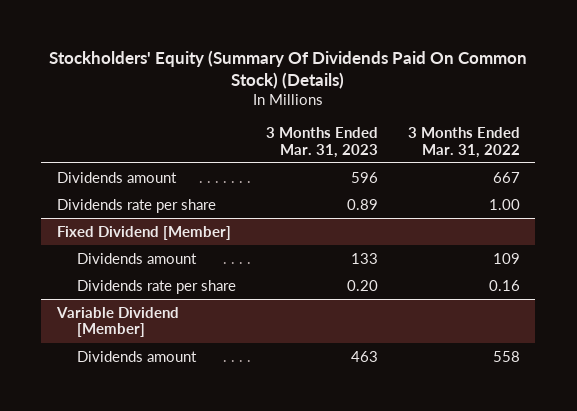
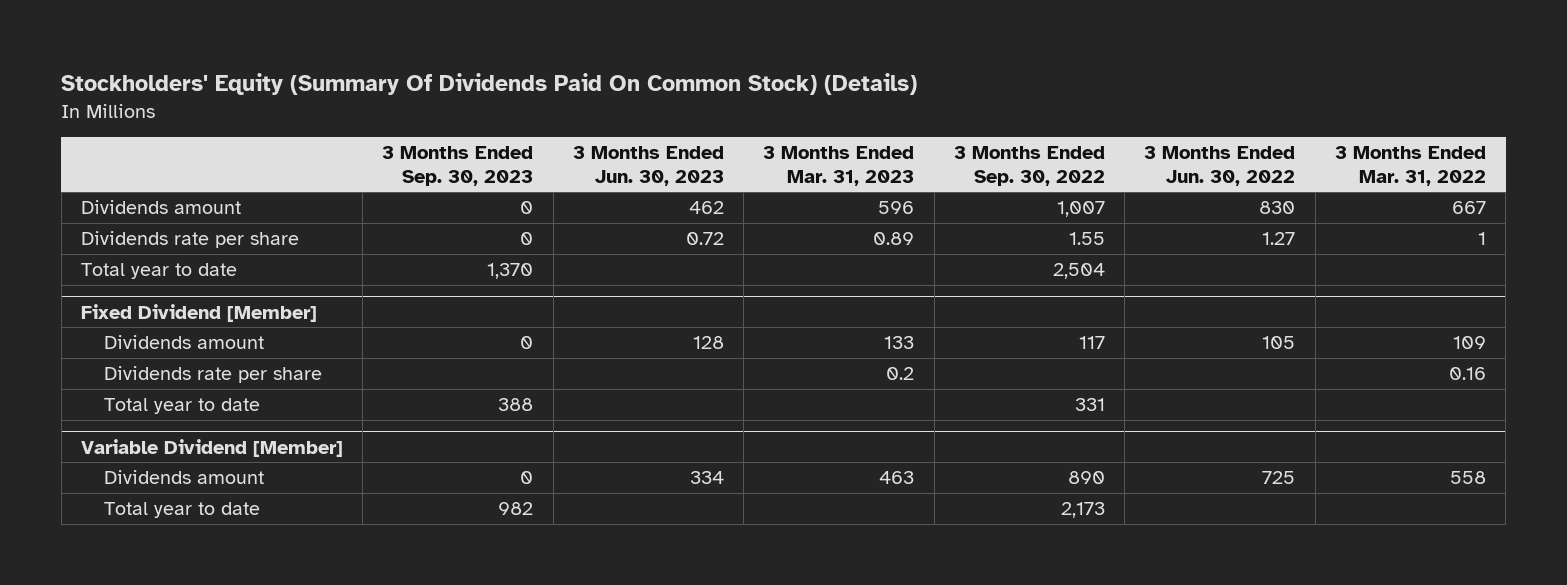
- | 3 Months Ended Mar. 31, 2023 | 3 Months Ended Mar. 31, 2022
+ | 3 Months Ended Sep. 30, 2023 | 3 Months Ended Jun. 30, 2023 | 3 Months Ended Mar. 31, 2023 | 3 Months Ended Sep. 30, 2022 | 3 Months Ended Jun. 30, 2022 | 3 Months Ended Mar. 31, 2022
- Dividends rate per share | 0.89 | 1.00
+ Dividends rate per share | 0 | 0.72 | 0.89 | 1.55 | 1.27 | 1
+ Total year to date | 1,370 | | | 2,504 | |
@ Fixed Dividend [Member]
- Dividends rate per share | 0.20 | 0.16
+ Dividends rate per share | | | 0.2 | | | 0.16
+ Total year to date | 388 | | | 331 | |
@ Variable Dividend [Member]
+ Total year to date | 982 | | | 2,173 | |

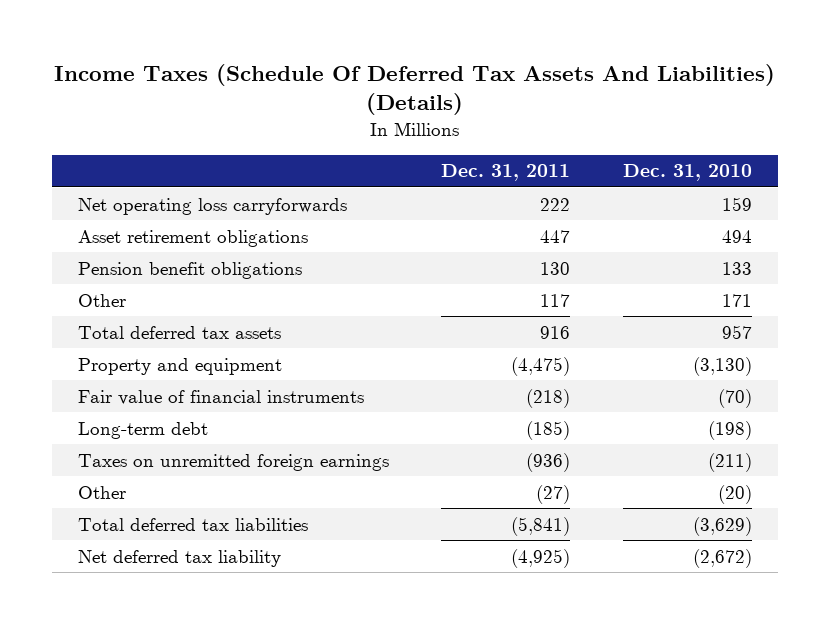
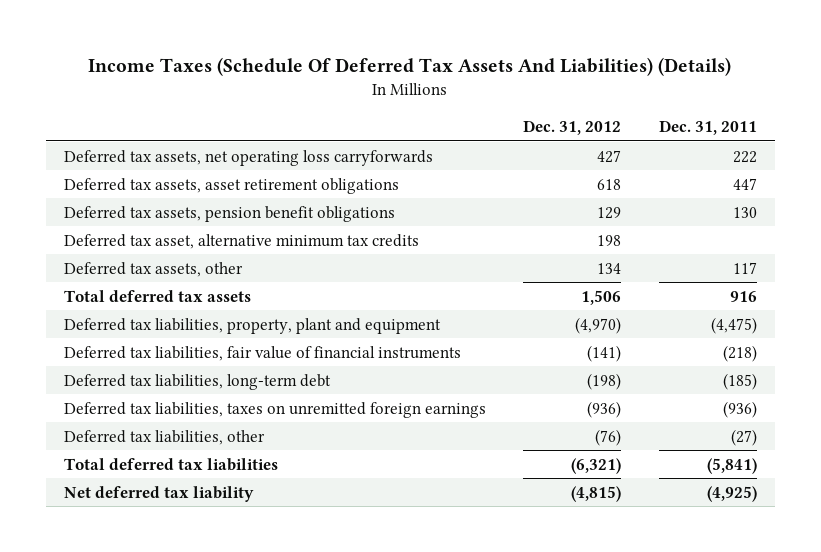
- | Dec. 31, 2011 | Dec. 31, 2010
+ | Dec. 31, 2012 | Dec. 31, 2011
- Net operating loss carryforwards | 222 | 159
- Asset retirement obligations | 447 | 494
- Pension benefit obligations | 130 | 133
- Other | 117 | 171
+ Deferred tax assets, net operating loss carryforwards | 427 | 222
+ Deferred tax assets, asset retirement obligations | 618 | 447
+ Deferred tax assets, pension benefit obligations | 129 | 130
+ Deferred tax asset, alternative minimum tax credits | 198 |
+ Deferred tax assets, other | 134 | 117
- Property and equipment | (4,475) | (3,130)
- Fair value of financial instruments | (218) | (70)
- Long-term debt | (185) | (198)
- Taxes on unremitted foreign earnings | (936) | (211)
- Other | (27) | (20)
+ Deferred tax liabilities, property, plant and equipment | (4,970) | (4,475)
+ Deferred tax liabilities, fair value of financial instruments | (141) | (218)
+ Deferred tax liabilities, long-term debt | (198) | (185)
+ Deferred tax liabilities, taxes on unremitted foreign earnings | (936) | (936)
+ Deferred tax liabilities, other | (76) | (27)

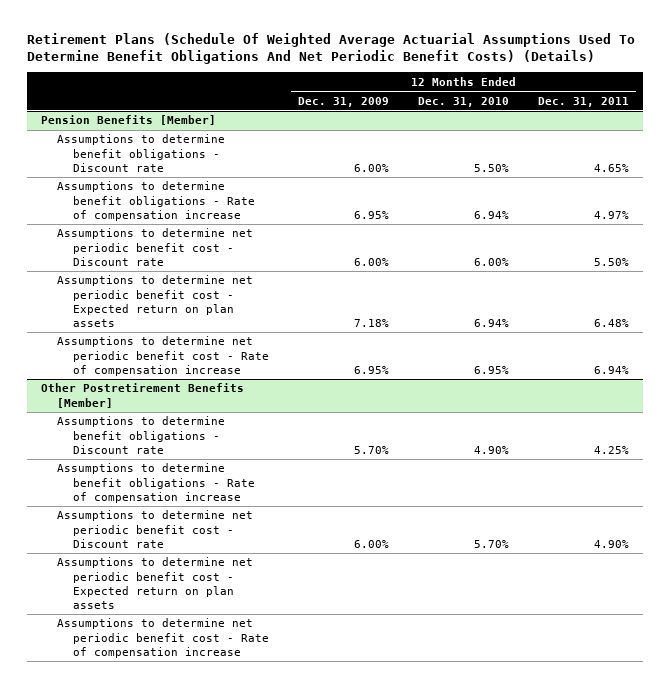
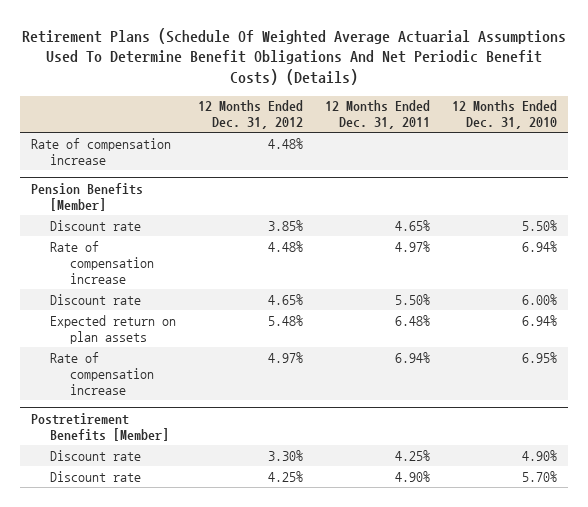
- | 12 Months Ended Dec. 31, 2009 | 12 Months Ended Dec. 31, 2010 | 12 Months Ended Dec. 31, 2011
+ | 12 Months Ended Dec. 31, 2012 | 12 Months Ended Dec. 31, 2011 | 12 Months Ended Dec. 31, 2010
+ Rate of compensation increase | 4.48% | |
@ Pension Benefits [Member]
- Assumptions to determine benefit obligations - Discount rate | 6.00% | 5.50% | 4.65%
- Assumptions to determine benefit obligations - Rate of compensation increase | 6.95% | 6.94% | 4.97%
- Assumptions to determine net periodic benefit cost - Discount rate | 6.00% | 6.00% | 5.50%
- Assumptions to determine net periodic benefit cost - Expected return on plan assets | 7.18% | 6.94% | 6.48%
- Assumptions to determine net periodic benefit cost - Rate of compensation increase | 6.95% | 6.95% | 6.94%
- Other Postretirement Benefits [Member]
- Assumptions to determine benefit obligations - Discount rate | 5.70% | 4.90% | 4.25%
- Assumptions to determine benefit obligations - Rate of compensation increase
- Assumptions to determine net periodic benefit cost - Discount rate | 6.00% | 5.70% | 4.90%
- Assumptions to determine net periodic benefit cost - Expected return on plan assets
- Assumptions to determine net periodic benefit cost - Rate of compensation increase
@ Pension Benefits [Member]
+ Discount rate | 3.85% | 4.65% | 5.50%
+ Rate of compensation increase | 4.48% | 4.97% | 6.94%
+ Discount rate | 4.65% | 5.50% | 6.00%
+ Expected return on plan assets | 5.48% | 6.48% | 6.94%
+ Rate of compensation increase | 4.97% | 6.94% | 6.95%
+ Postretirement Benefits [Member]
+ Discount rate | 3.30% | 4.25% | 4.90%
+ Discount rate | 4.25% | 4.90% | 5.70%

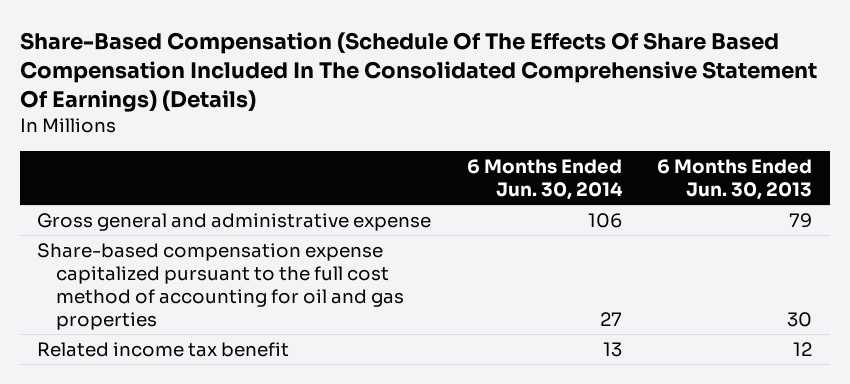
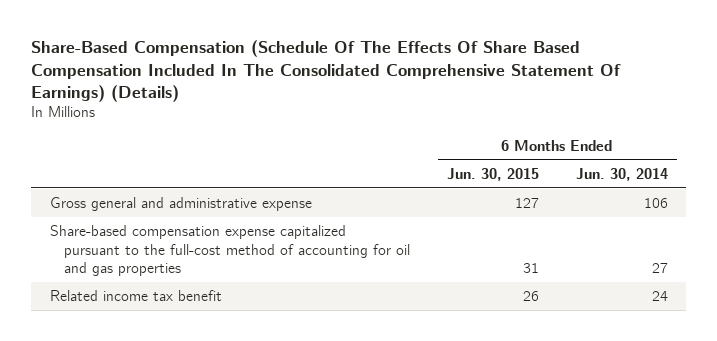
- | 6 Months Ended Jun. 30, 2014 | 6 Months Ended Jun. 30, 2013
+ | 6 Months Ended Jun. 30, 2015 | 6 Months Ended Jun. 30, 2014
- Share-based compensation expense capitalized pursuant to the full cost method of accounting for oil and gas properties | 27 | 30
- Related income tax benefit | 13 | 12
+ Share-based compensation expense capitalized pursuant to the full-cost method of accounting for oil and gas properties | 31 | 27
+ Related income tax benefit | 26 | 24

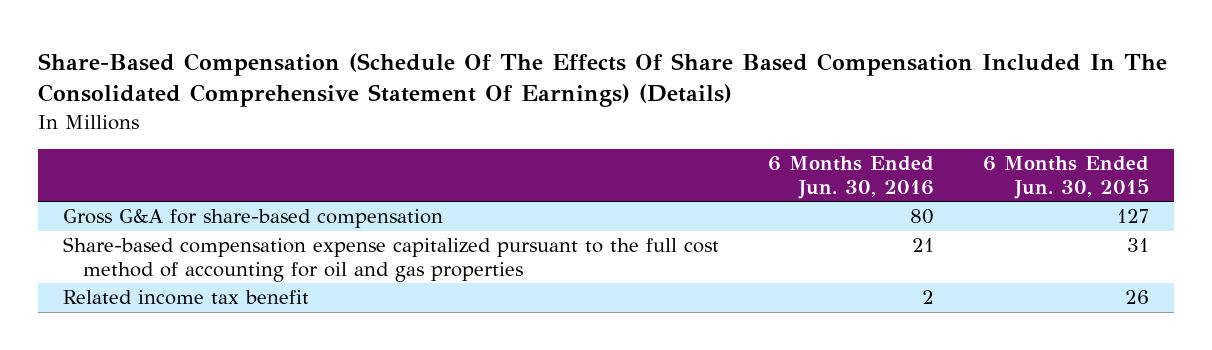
- | 6 Months Ended Jun. 30, 2015 | 6 Months Ended Jun. 30, 2014
+ | 6 Months Ended Jun. 30, 2016 | 6 Months Ended Jun. 30, 2015
- Gross general and administrative expense | 127 | 106
- Share-based compensation expense capitalized pursuant to the full-cost method of accounting for oil and gas properties | 31 | 27
+ Gross G&A for share-based compensation | 80 | 127
+ Share-based compensation expense capitalized pursuant to the full cost method of accounting for oil and gas properties | 21 | 31

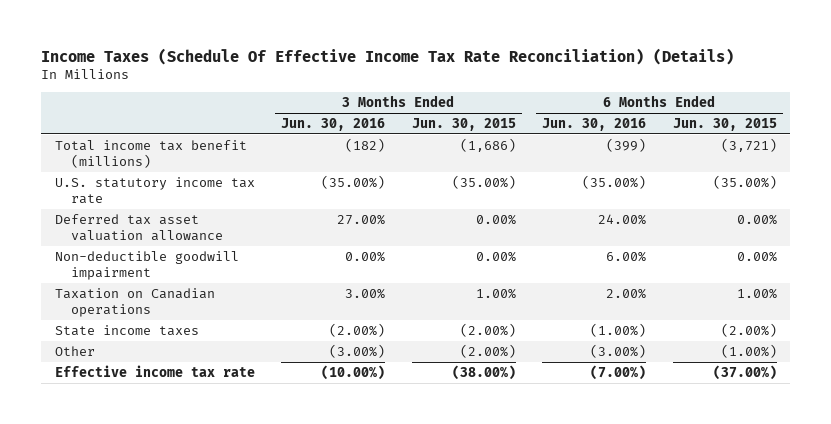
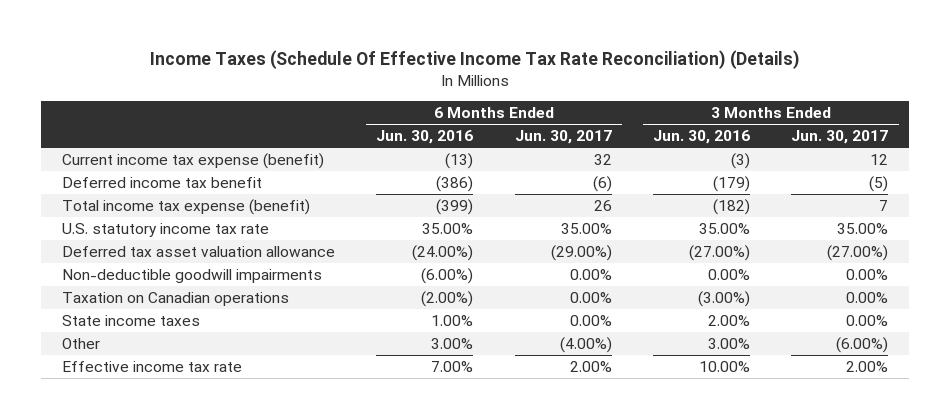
- | 3 Months Ended Jun. 30, 2016 | 3 Months Ended Jun. 30, 2015 | 6 Months Ended Jun. 30, 2016 | 6 Months Ended Jun. 30, 2015
+ | 6 Months Ended Jun. 30, 2016 | 6 Months Ended Jun. 30, 2017 | 3 Months Ended Jun. 30, 2016 | 3 Months Ended Jun. 30, 2017
- Total income tax benefit (millions) | (182) | (1,686) | (399) | (3,721)
- U.S. statutory income tax rate | (35.00%) | (35.00%) | (35.00%) | (35.00%)
- Deferred tax asset valuation allowance | 27.00% | 0.00% | 24.00% | 0.00%
- Non-deductible goodwill impairment | 0.00% | 0.00% | 6.00% | 0.00%
- Taxation on Canadian operations | 3.00% | 1.00% | 2.00% | 1.00%
- State income taxes | (2.00%) | (2.00%) | (1.00%) | (2.00%)
- Other | (3.00%) | (2.00%) | (3.00%) | (1.00%)
- Effective income tax rate | (10.00%) | (38.00%) | (7.00%) | (37.00%)
+ Current income tax expense (benefit) | (13) | 32 | (3) | 12
+ Deferred income tax benefit | (386) | (6) | (179) | (5)
+ Total income tax expense (benefit) | (399) | 26 | (182) | 7
+ U.S. statutory income tax rate | 35.00% | 35.00% | 35.00% | 35.00%
+ Deferred tax asset valuation allowance | (24.00%) | (29.00%) | (27.00%) | (27.00%)
+ Non-deductible goodwill impairments | (6.00%) | 0.00% | 0.00% | 0.00%
+ Taxation on Canadian operations | (2.00%) | 0.00% | (3.00%) | 0.00%
+ State income taxes | 1.00% | 0.00% | 2.00% | 0.00%
+ Other | 3.00% | (4.00%) | 3.00% | (6.00%)
+ Effective income tax rate | 7.00% | 2.00% | 10.00% | 2.00%

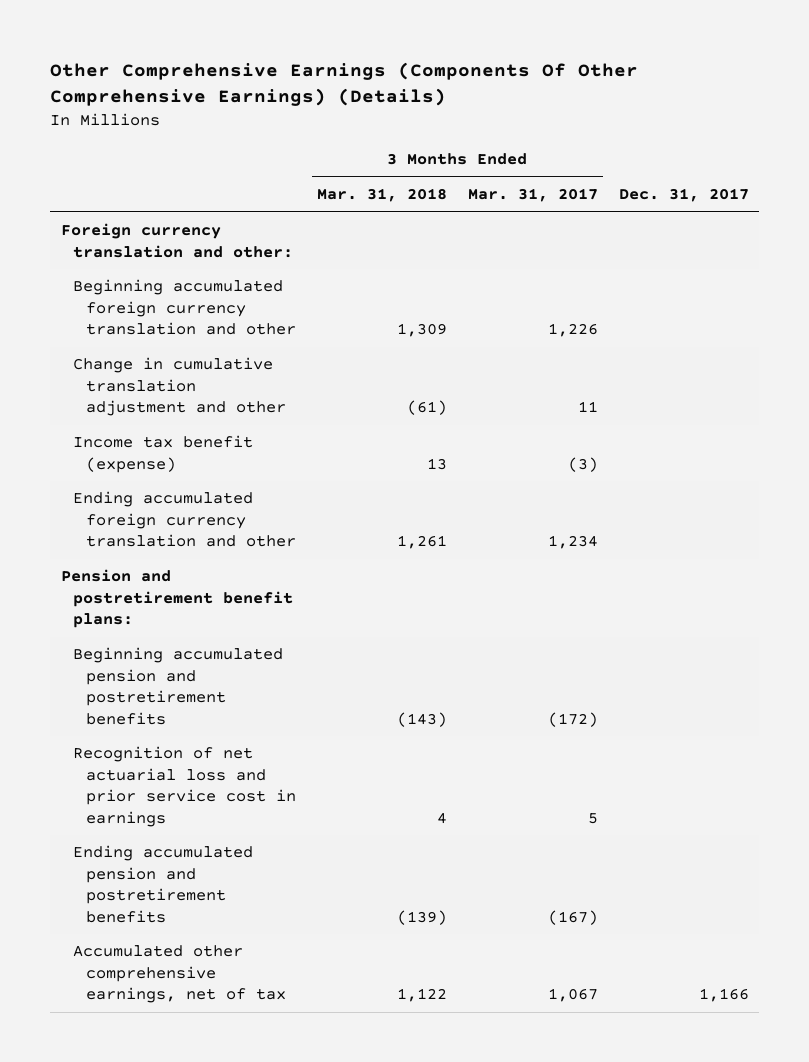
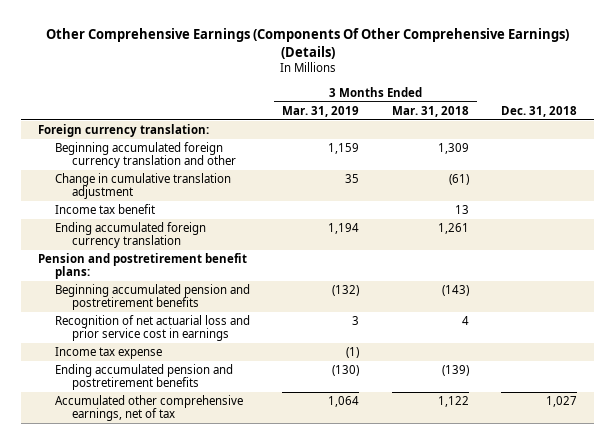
- | 3 Months Ended Mar. 31, 2018 | 3 Months Ended Mar. 31, 2017 | Dec. 31, 2017
+ | 3 Months Ended Mar. 31, 2019 | 3 Months Ended Mar. 31, 2018 | Dec. 31, 2018
- Foreign currency translation and other:
+ Foreign currency translation:
- Change in cumulative translation adjustment and other | (61) | 11 |
- Income tax benefit (expense) | 13 | (3) |
- Ending accumulated foreign currency translation and other | 1,261 | 1,234 |
+ Change in cumulative translation adjustment | 35 | (61) |
+ Income tax benefit | | 13 |
+ Ending accumulated foreign currency translation | 1,194 | 1,261 |
+ Income tax expense | (1) | |

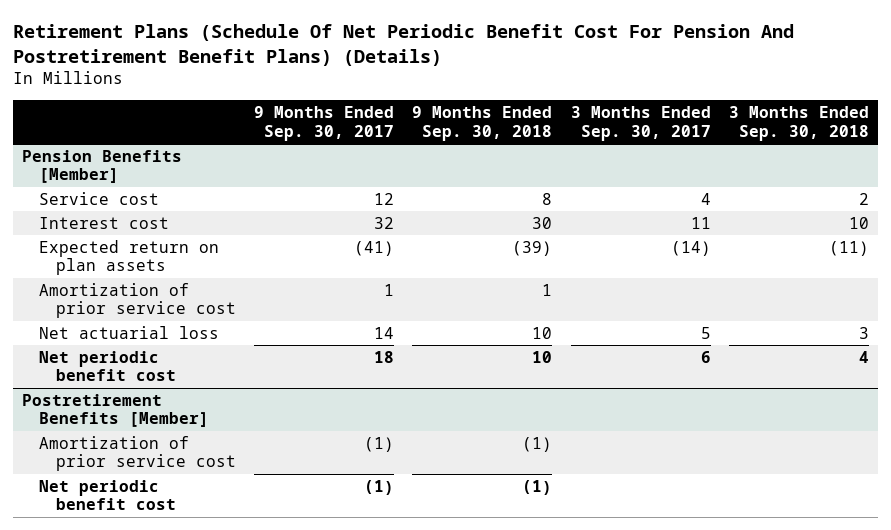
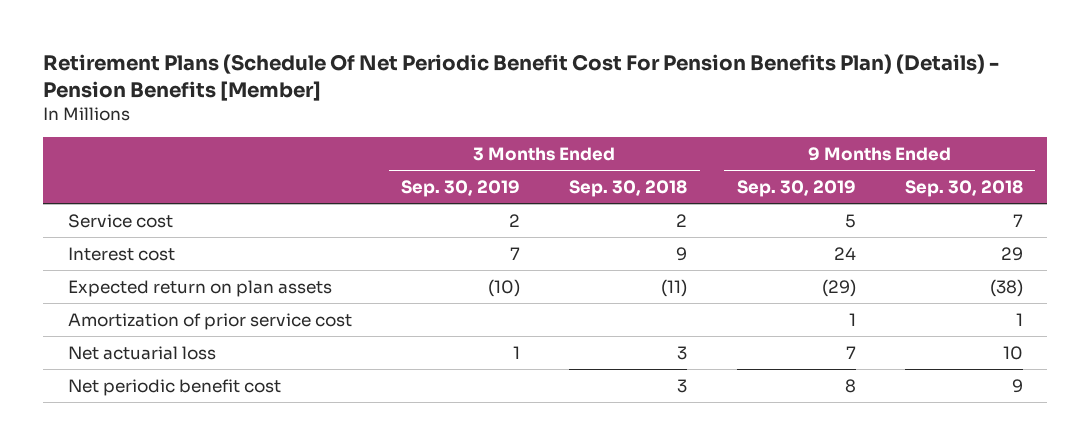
- Retirement Plans (Schedule Of Net Periodic Benefit Cost For Pension And Postretirement Benefit Plans) (Details)
+ Retirement Plans (Schedule Of Net Periodic Benefit Cost For Pension Benefits Plan) (Details) - Pension Benefits [Member]
- | 9 Months Ended Sep. 30, 2017 | 9 Months Ended Sep. 30, 2018 | 3 Months Ended Sep. 30, 2017 | 3 Months Ended Sep. 30, 2018
+ | 3 Months Ended Sep. 30, 2019 | 3 Months Ended Sep. 30, 2018 | 9 Months Ended Sep. 30, 2019 | 9 Months Ended Sep. 30, 2018
- Pension Benefits [Member]
- Service cost | 12 | 8 | 4 | 2
- Interest cost | 32 | 30 | 11 | 10
- Expected return on plan assets | (41) | (39) | (14) | (11)
+ Service cost | 2 | 2 | 5 | 7
+ Interest cost | 7 | 9 | 24 | 29
+ Expected return on plan assets | (10) | (11) | (29) | (38)
- Net periodic benefit cost | 18 | 10 | 6 | 4
- Postretirement Benefits [Member]
- Amortization of prior service cost | (1) | (1) | |
- Net periodic benefit cost | (1) | (1) | |
+ Net periodic benefit cost | | 3 | 8 | 9

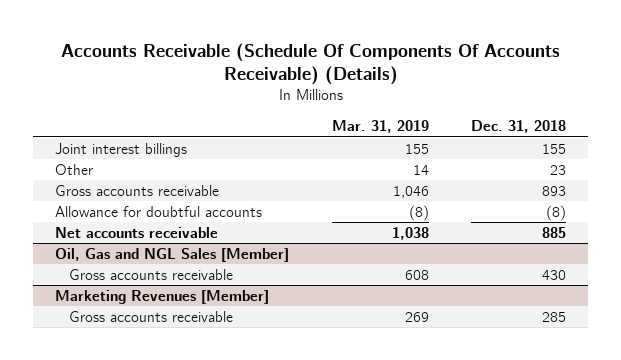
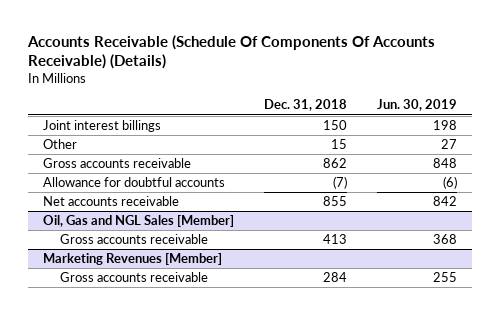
- | Mar. 31, 2019 | Dec. 31, 2018
+ | Dec. 31, 2018 | Jun. 30, 2019
- Joint interest billings | 155 | 155
- Other | 14 | 23
- Gross accounts receivable | 1,046 | 893
- Allowance for doubtful accounts | (8) | (8)
- Net accounts receivable | 1,038 | 885
+ Joint interest billings | 150 | 198
+ Other | 15 | 27
+ Gross accounts receivable | 862 | 848
+ Allowance for doubtful accounts | (7) | (6)
+ Net accounts receivable | 855 | 842
@ Oil, Gas and NGL Sales [Member]
- Gross accounts receivable | 608 | 430
+ Gross accounts receivable | 413 | 368
@ Marketing Revenues [Member]
- Gross accounts receivable | 269 | 285
+ Gross accounts receivable | 284 | 255

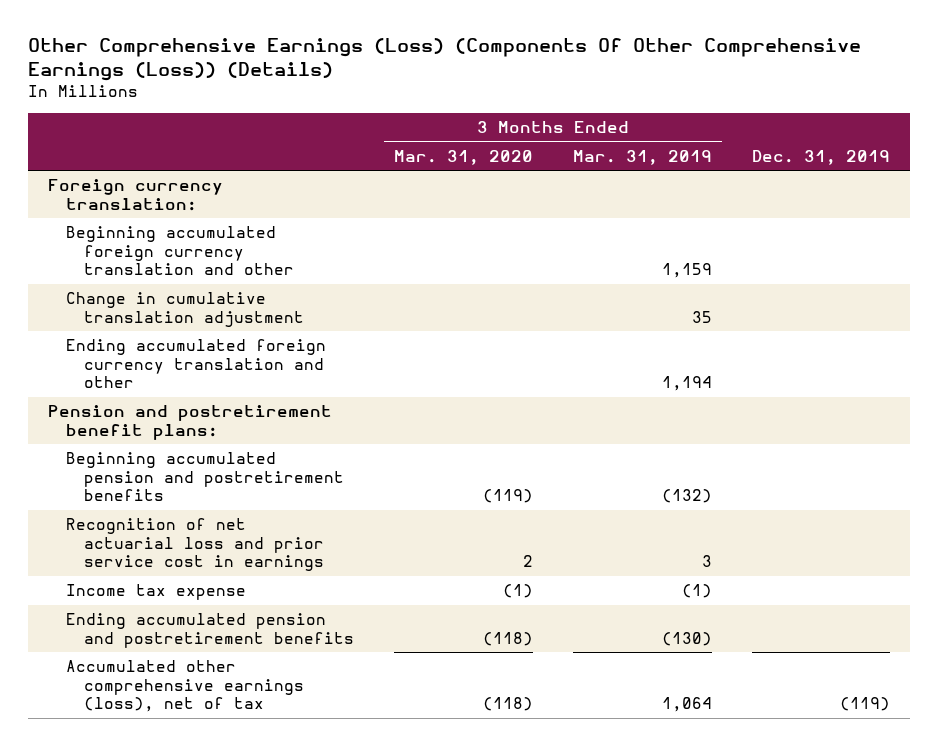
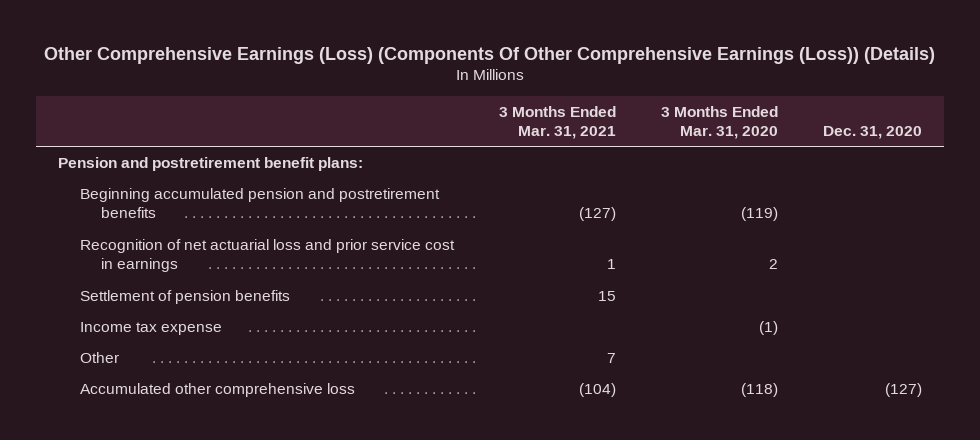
- | 3 Months Ended Mar. 31, 2020 | 3 Months Ended Mar. 31, 2019 | Dec. 31, 2019
+ | 3 Months Ended Mar. 31, 2021 | 3 Months Ended Mar. 31, 2020 | Dec. 31, 2020
- Foreign currency translation:
- Beginning accumulated foreign currency translation and other | | 1,159 |
- Change in cumulative translation adjustment | | 35 |
- Ending accumulated foreign currency translation and other | | 1,194 |
+ Settlement of pension benefits | 15 | |
- Ending accumulated pension and postretirement benefits | (118) | (130) |
- Accumulated other comprehensive earnings (loss), net of tax | (118) | 1,064 | (119)
+ Other | 7 | |
+ Accumulated other comprehensive loss | (104) | (118) | (127)

